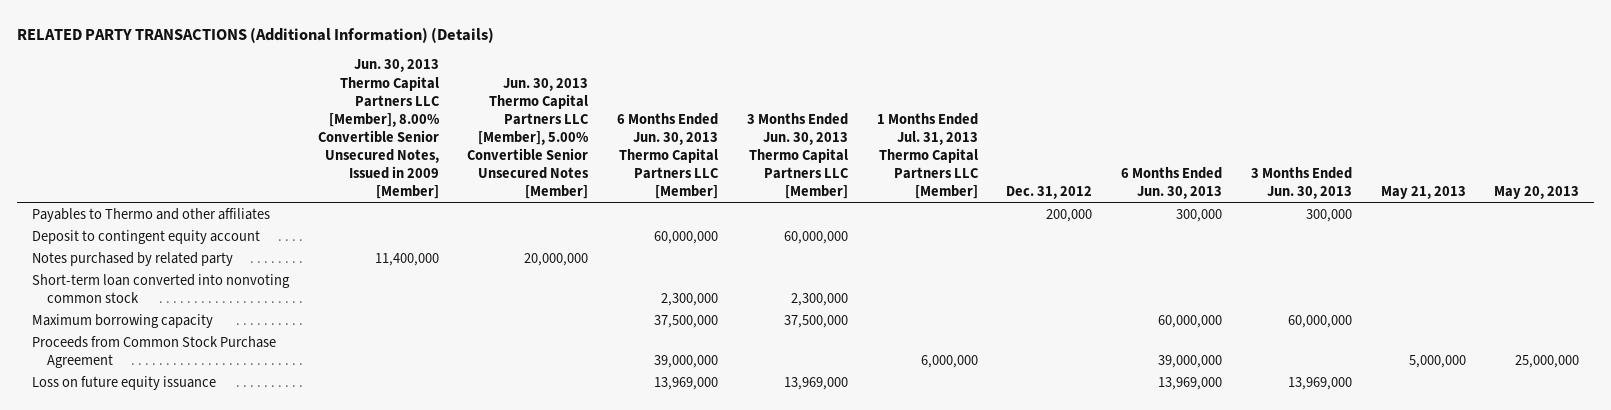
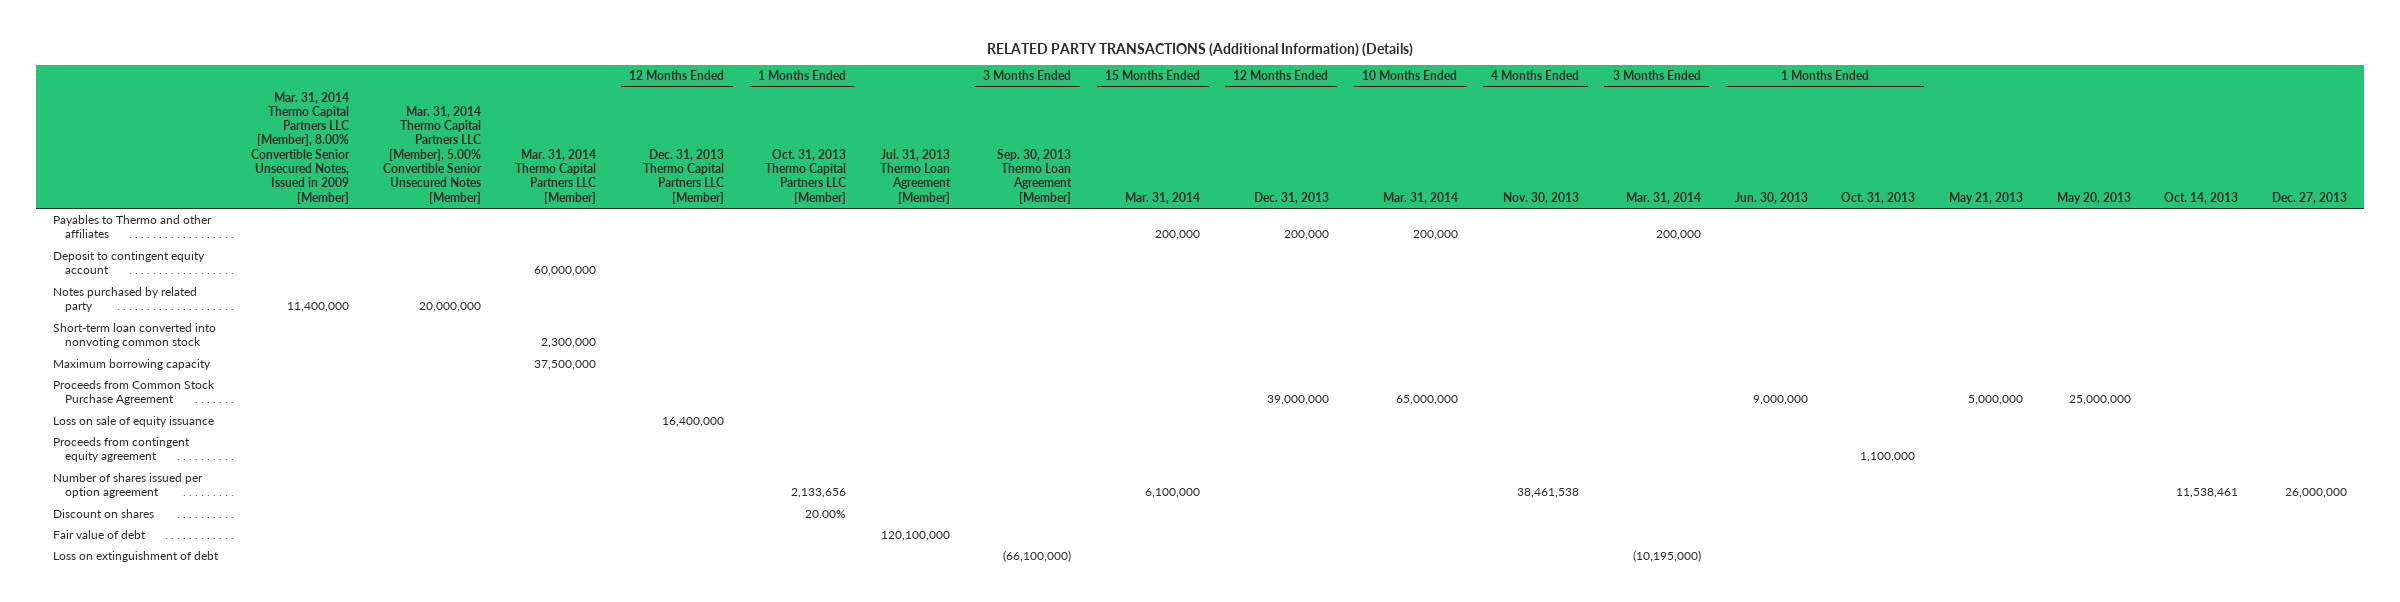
- | Jun. 30, 2013 Thermo Capital Partners LLC [Member], 8.00% Convertible Senior Unsecured Notes, Issued in 2009 [Member] | Jun. 30, 2013 Thermo Capital Partners LLC [Member], 5.00% Convertible Senior Unsecured Notes [Member] | 6 Months Ended Jun. 30, 2013 Thermo Capital Partners LLC [Member] | 3 Months Ended Jun. 30, 2013 Thermo Capital Partners LLC [Member] | 1 Months Ended Jul. 31, 2013 Thermo Capital Partners LLC [Member] | Dec. 31, 2012 | 6 Months Ended Jun. 30, 2013 | 3 Months Ended Jun. 30, 2013 | May 21, 2013 | May 20, 2013
+ | Mar. 31, 2014 Thermo Capital Partners LLC [Member], 8.00% Convertible Senior Unsecured Notes, Issued in 2009 [Member] | Mar. 31, 2014 Thermo Capital Partners LLC [Member], 5.00% Convertible Senior Unsecured Notes [Member] | Mar. 31, 2014 Thermo Capital Partners LLC [Member] | 12 Months Ended Dec. 31, 2013 Thermo Capital Partners LLC [Member] | 1 Months Ended Oct. 31, 2013 Thermo Capital Partners LLC [Member] | Jul. 31, 2013 Thermo Loan Agreement [Member] | 3 Months Ended Sep. 30, 2013 Thermo Loan Agreement [Member] | 15 Months Ended Mar. 31, 2014 | 12 Months Ended Dec. 31, 2013 | 10 Months Ended Mar. 31, 2014 | 4 Months Ended Nov. 30, 2013 | 3 Months Ended Mar. 31, 2014 | 1 Months Ended Jun. 30, 2013 | 1 Months Ended Oct. 31, 2013 | May 21, 2013 | May 20, 2013 | Oct. 14, 2013 | Dec. 27, 2013
- Loss on future equity issuance | | | 13,969,000 | 13,969,000 | | | 13,969,000 | 13,969,000 | |
+ Loss on sale of equity issuance | | | | 16,400,000 | | | | | | | | | | | | | |
+ Proceeds from contingent equity agreement | | | | | | | | | | | | | | 1,100,000 | | | |
+ Number of shares issued per option agreement | | | | | 2,133,656 | | | 6,100,000 | | | 38,461,538 | | | | | | 11,538,461 | 26,000,000
+ Discount on shares | | | | | 20.00% | | | | | | | | | | | | |
+ Fair value of debt | | | | | | 120,100,000 | | | | | | | | | | | |
+ Loss on extinguishment of debt | | | | | | | (66,100,000) | | | | | (10,195,000) | | | | | |

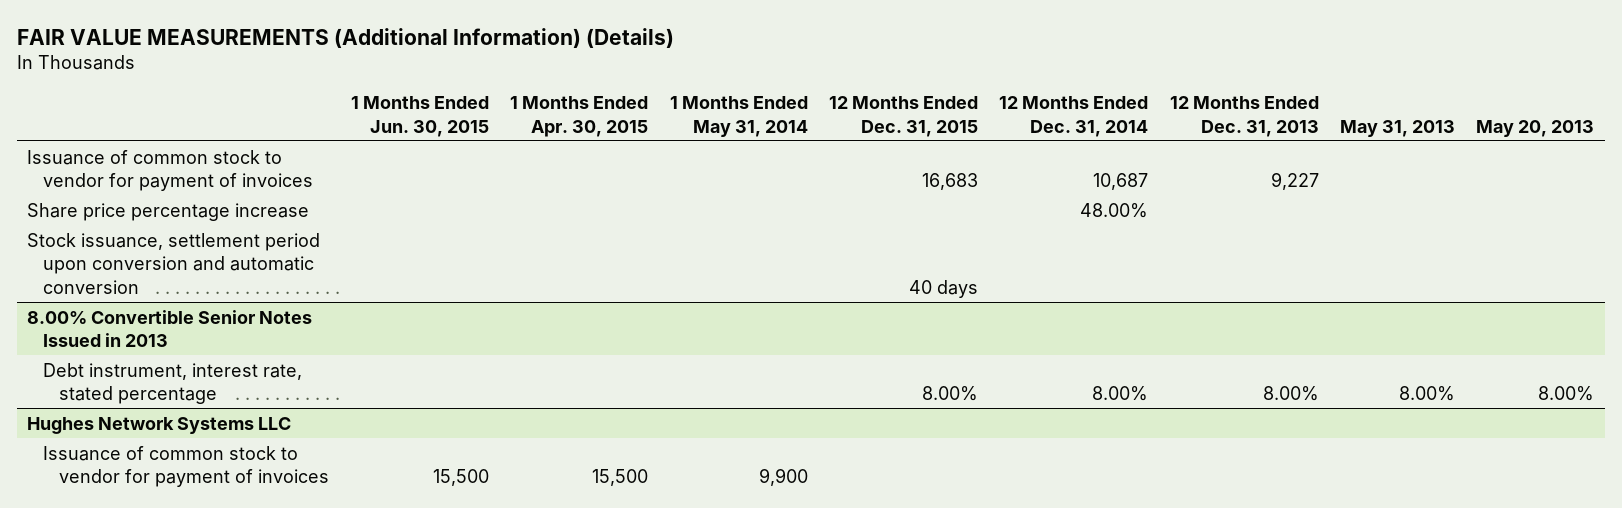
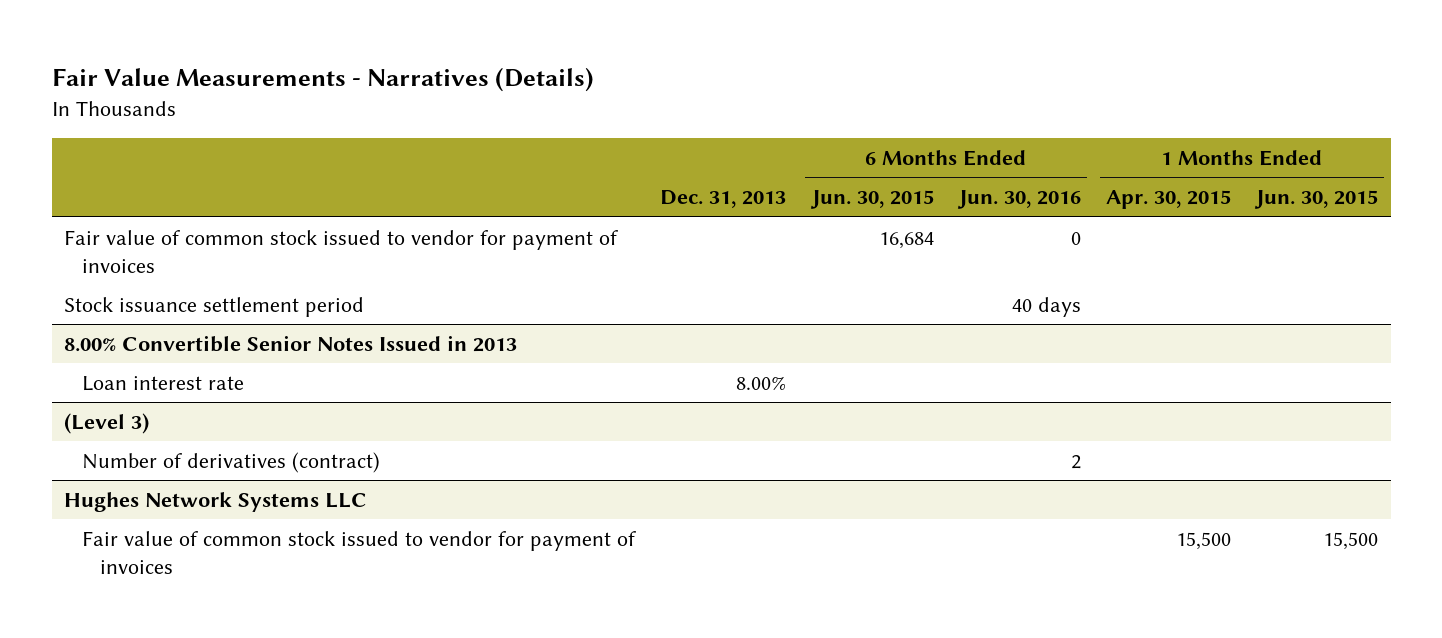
- FAIR VALUE MEASUREMENTS (Additional Information) (Details)
+ Fair Value Measurements - Narratives (Details)
- | 1 Months Ended Jun. 30, 2015 | 1 Months Ended Apr. 30, 2015 | 1 Months Ended May 31, 2014 | 12 Months Ended Dec. 31, 2015 | 12 Months Ended Dec. 31, 2014 | 12 Months Ended Dec. 31, 2013 | May 31, 2013 | May 20, 2013
+ | Dec. 31, 2013 | 6 Months Ended Jun. 30, 2015 | 6 Months Ended Jun. 30, 2016 | 1 Months Ended Apr. 30, 2015 | 1 Months Ended Jun. 30, 2015
- Issuance of common stock to vendor for payment of invoices | | | | 16,683 | 10,687 | 9,227 | |
- Share price percentage increase | | | | | 48.00% | | |
- Stock issuance, settlement period upon conversion and automatic conversion | | | | 40 days | | | |
+ Fair value of common stock issued to vendor for payment of invoices | | 16,684 | 0 | |
+ Stock issuance settlement period | | | 40 days | |
@ 8.00% Convertible Senior Notes Issued in 2013
- Debt instrument, interest rate, stated percentage | | | | 8.00% | 8.00% | 8.00% | 8.00% | 8.00%
+ Loan interest rate | 8.00% | | | |
+ (Level 3)
+ Number of derivatives (contract) | | | 2 | |
@ Hughes Network Systems LLC
- Issuance of common stock to vendor for payment of invoices | 15,500 | 15,500 | 9,900 | | | | |
+ Fair value of common stock issued to vendor for payment of invoices | | | | 15,500 | 15,500

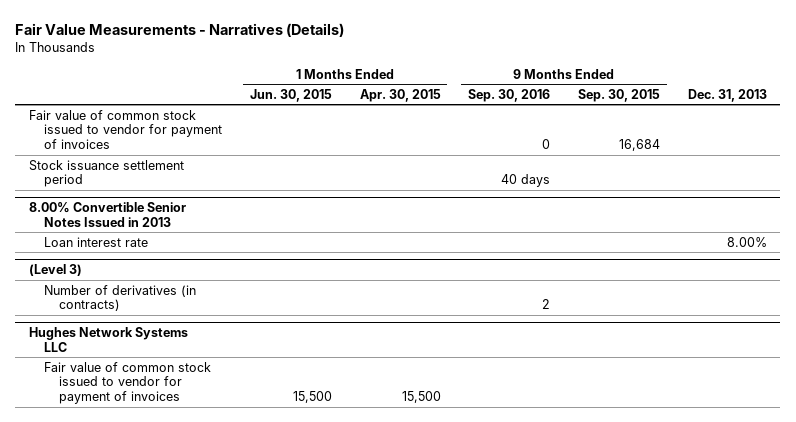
- | Dec. 31, 2013 | 6 Months Ended Jun. 30, 2015 | 6 Months Ended Jun. 30, 2016 | 1 Months Ended Apr. 30, 2015 | 1 Months Ended Jun. 30, 2015
+ | 1 Months Ended Jun. 30, 2015 | 1 Months Ended Apr. 30, 2015 | 9 Months Ended Sep. 30, 2016 | 9 Months Ended Sep. 30, 2015 | Dec. 31, 2013
@ (Level 3)
- Number of derivatives (contract) | | | 2 | |
+ Number of derivatives (in contracts) | | | 2 | |

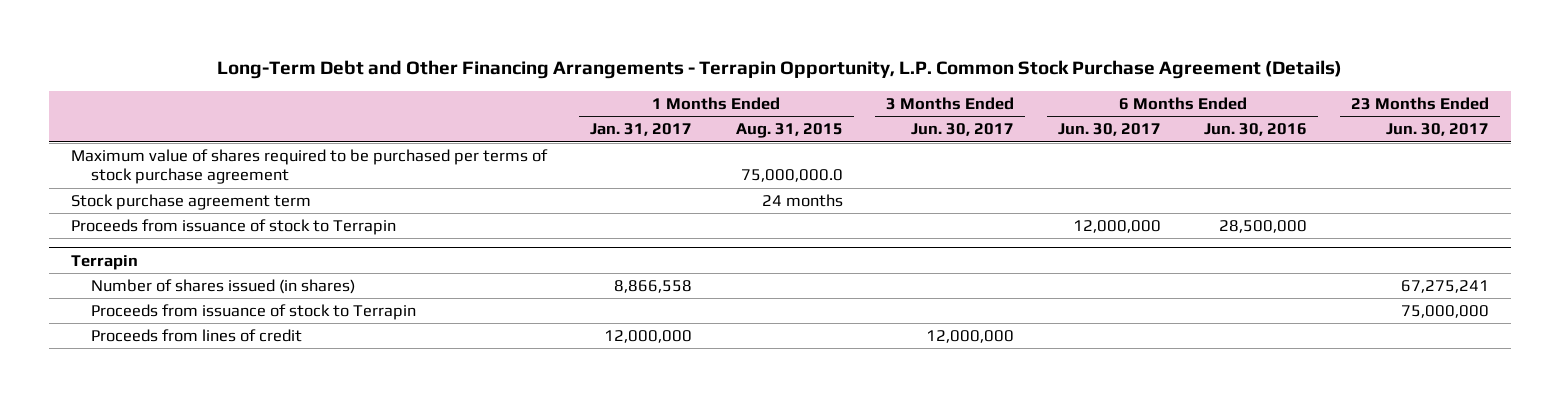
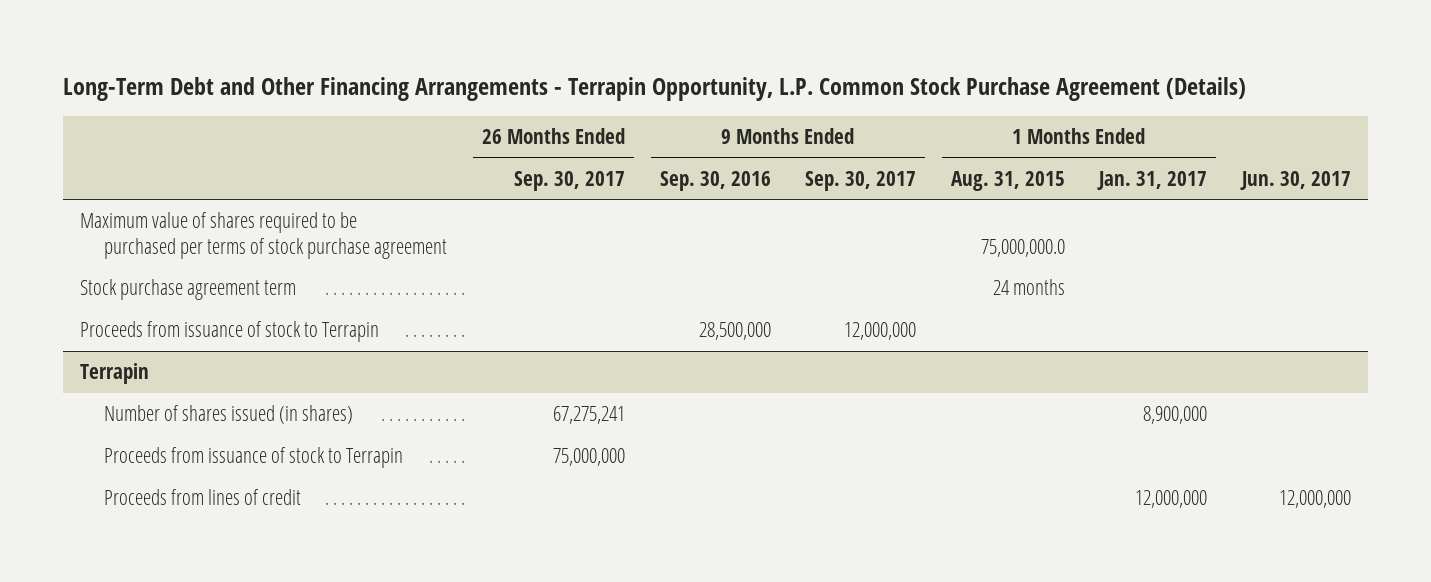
- | 1 Months Ended Jan. 31, 2017 | 1 Months Ended Aug. 31, 2015 | 3 Months Ended Jun. 30, 2017 | 6 Months Ended Jun. 30, 2017 | 6 Months Ended Jun. 30, 2016 | 23 Months Ended Jun. 30, 2017
+ | 26 Months Ended Sep. 30, 2017 | 9 Months Ended Sep. 30, 2016 | 9 Months Ended Sep. 30, 2017 | 1 Months Ended Aug. 31, 2015 | 1 Months Ended Jan. 31, 2017 | Jun. 30, 2017
@ Terrapin
- Number of shares issued (in shares) | 8,866,558 | | | | | 67,275,241
+ Number of shares issued (in shares) | 67,275,241 | | | | 8,900,000 |

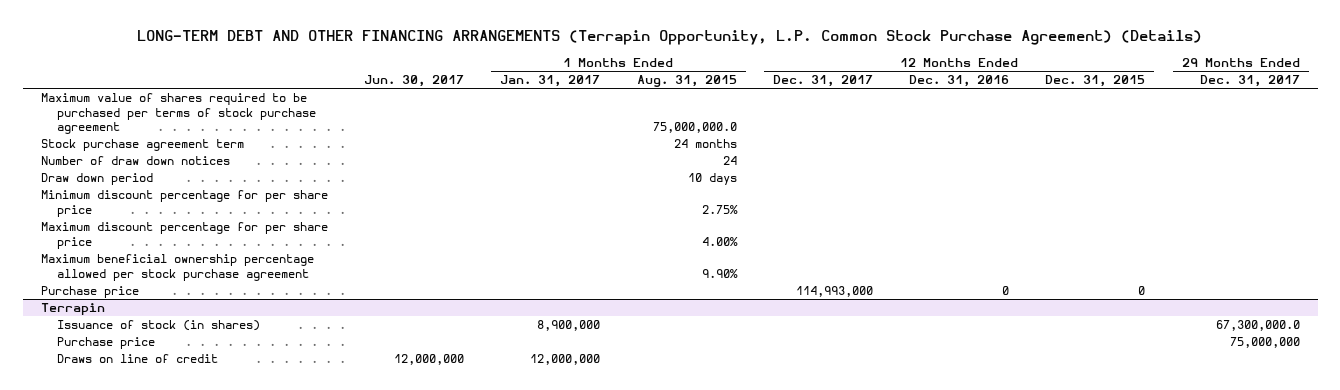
- Long-Term Debt and Other Financing Arrangements - Terrapin Opportunity, L.P. Common Stock Purchase Agreement (Details)
+ LONG-TERM DEBT AND OTHER FINANCING ARRANGEMENTS (Terrapin Opportunity, L.P. Common Stock Purchase Agreement) (Details)
- | 26 Months Ended Sep. 30, 2017 | 9 Months Ended Sep. 30, 2016 | 9 Months Ended Sep. 30, 2017 | 1 Months Ended Aug. 31, 2015 | 1 Months Ended Jan. 31, 2017 | Jun. 30, 2017
+ | Jun. 30, 2017 | 1 Months Ended Jan. 31, 2017 | 1 Months Ended Aug. 31, 2015 | 12 Months Ended Dec. 31, 2017 | 12 Months Ended Dec. 31, 2016 | 12 Months Ended Dec. 31, 2015 | 29 Months Ended Dec. 31, 2017
- Proceeds from issuance of stock to Terrapin | | 28,500,000 | 12,000,000 | | |
+ Number of draw down notices | | | 24 | | | |
+ Draw down period | | | 10 days | | | |
+ Minimum discount percentage for per share price | | | 2.75% | | | |
+ Maximum discount percentage for per share price | | | 4.00% | | | |
+ Maximum beneficial ownership percentage allowed per stock purchase agreement | | | 9.90% | | | |
+ Purchase price | | | | 114,993,000 | 0 | 0 |
@ Terrapin
- Number of shares issued (in shares) | 67,275,241 | | | | 8,900,000 |
- Proceeds from issuance of stock to Terrapin | 75,000,000 | | | | |
- Proceeds from lines of credit | | | | | 12,000,000 | 12,000,000
+ Issuance of stock (in shares) | | 8,900,000 | | | | | 67,300,000.0
+ Purchase price | | | | | | | 75,000,000
+ Draws on line of credit | 12,000,000 | 12,000,000 | | | | |

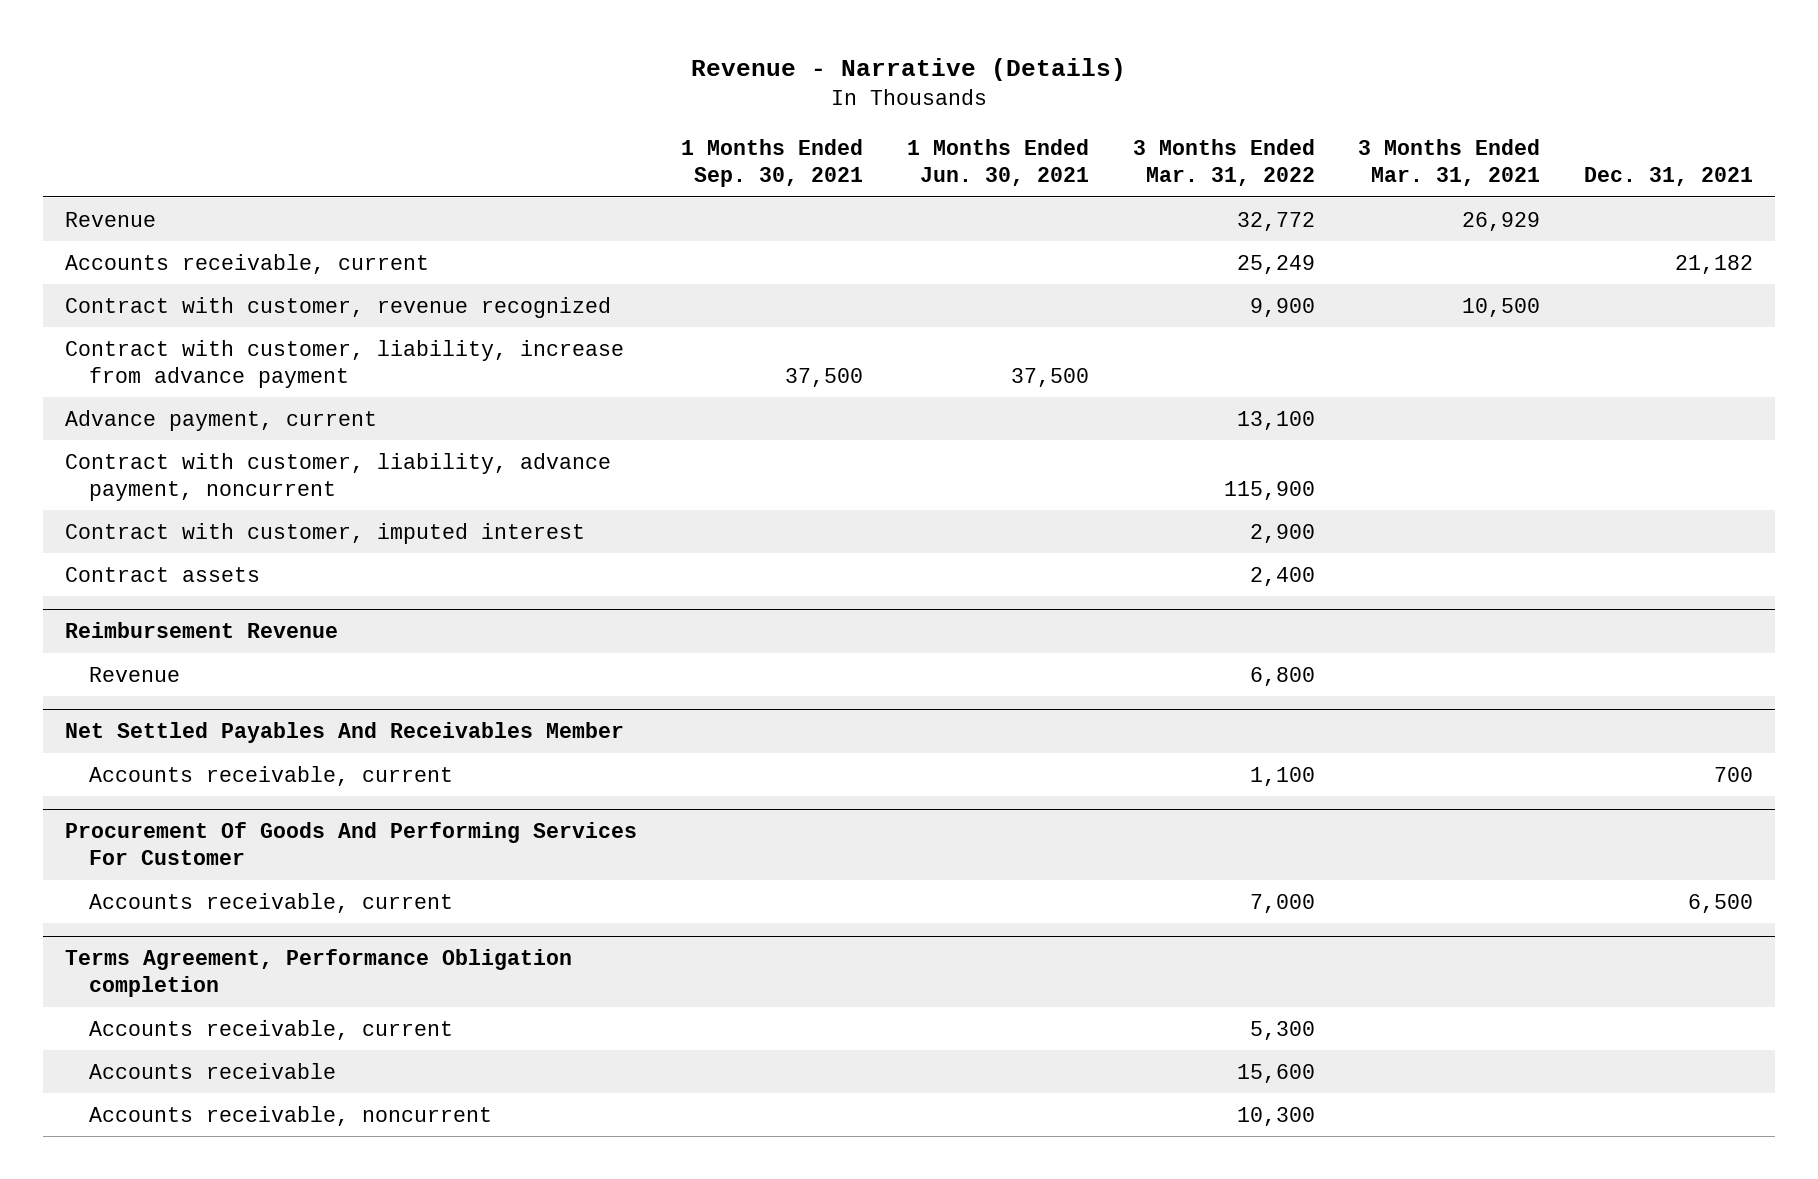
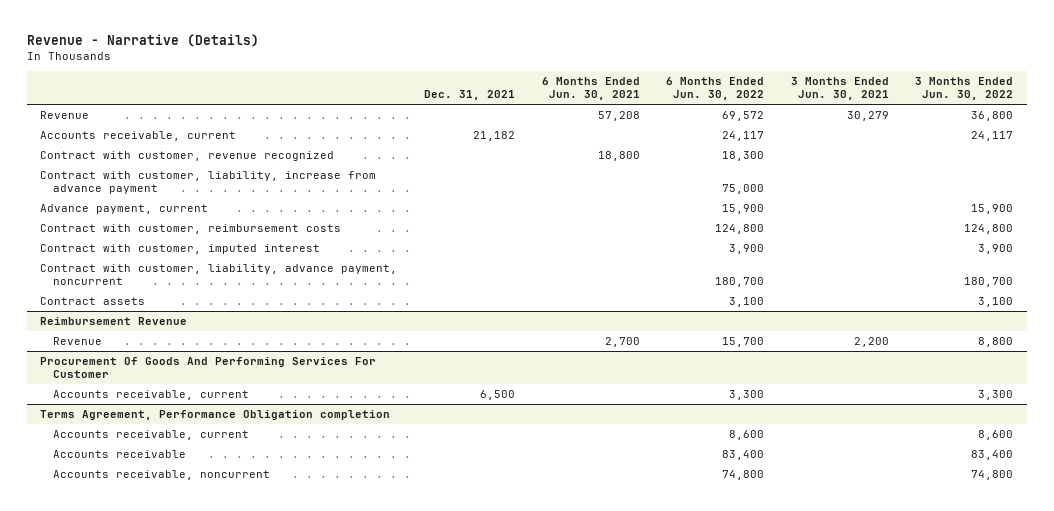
- | 1 Months Ended Sep. 30, 2021 | 1 Months Ended Jun. 30, 2021 | 3 Months Ended Mar. 31, 2022 | 3 Months Ended Mar. 31, 2021 | Dec. 31, 2021
+ | Dec. 31, 2021 | 6 Months Ended Jun. 30, 2021 | 6 Months Ended Jun. 30, 2022 | 3 Months Ended Jun. 30, 2021 | 3 Months Ended Jun. 30, 2022
+ Contract with customer, reimbursement costs | | | 124,800 | | 124,800
moved down: Contract with customer, liability, advance payment, noncurrent | | | 180,700 | | 180,700
- Net Settled Payables And Receivables Member
- Accounts receivable, current | | | 1,100 | | 700

